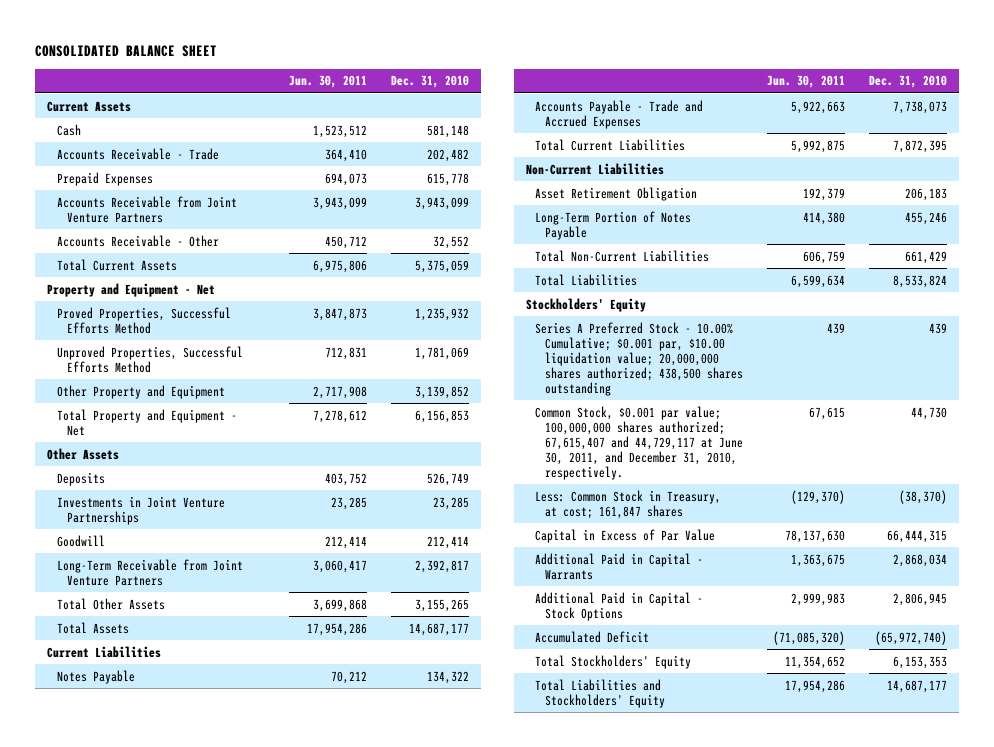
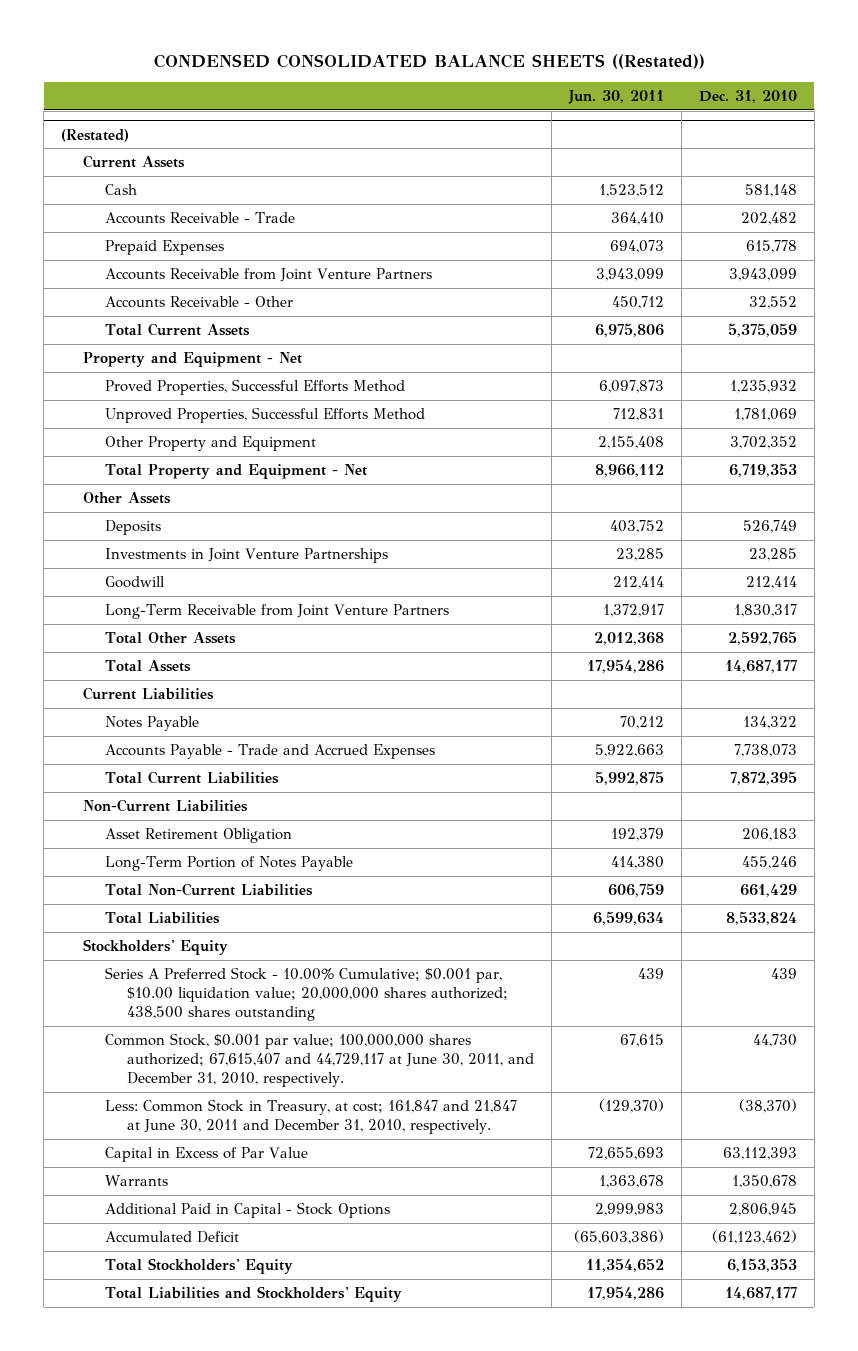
- CONSOLIDATED BALANCE SHEET
+ CONDENSED CONSOLIDATED BALANCE SHEETS ((Restated))
+ (Restated)
- Proved Properties, Successful Efforts Method | 3,847,873 | 1,235,932
+ Proved Properties, Successful Efforts Method | 6,097,873 | 1,235,932
- Other Property and Equipment | 2,717,908 | 3,139,852
- Total Property and Equipment - Net | 7,278,612 | 6,156,853
+ Other Property and Equipment | 2,155,408 | 3,702,352
+ Total Property and Equipment - Net | 8,966,112 | 6,719,353
- Long-Term Receivable from Joint Venture Partners | 3,060,417 | 2,392,817
- Total Other Assets | 3,699,868 | 3,155,265
+ Long-Term Receivable from Joint Venture Partners | 1,372,917 | 1,830,317
+ Total Other Assets | 2,012,368 | 2,592,765
- Less: Common Stock in Treasury, at cost; 161,847 shares | (129,370) | (38,370)
- Capital in Excess of Par Value | 78,137,630 | 66,444,315
- Additional Paid in Capital - Warrants | 1,363,675 | 2,868,034
+ Less: Common Stock in Treasury, at cost; 161,847 and 21,847 at June 30, 2011 and December 31, 2010, respectively. | (129,370) | (38,370)
+ Capital in Excess of Par Value | 72,655,693 | 63,112,393
+ Warrants | 1,363,678 | 1,350,678
- Accumulated Deficit | (71,085,320) | (65,972,740)
+ Accumulated Deficit | (65,603,386) | (61,123,462)

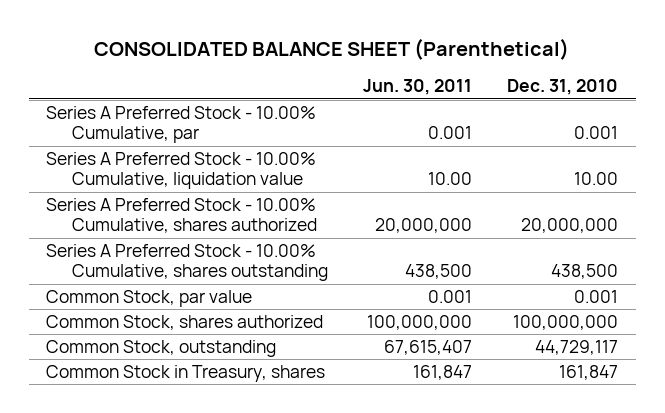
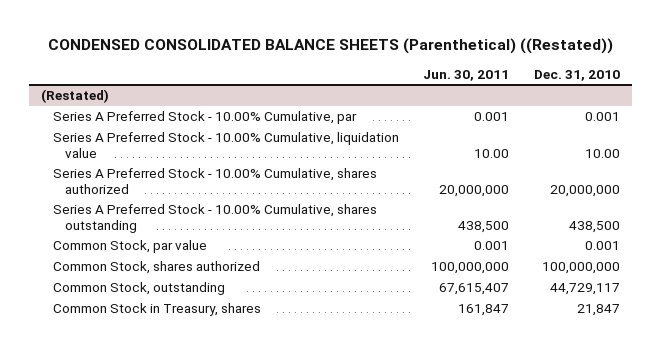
- CONSOLIDATED BALANCE SHEET (Parenthetical)
+ CONDENSED CONSOLIDATED BALANCE SHEETS (Parenthetical) ((Restated))
+ (Restated)
- Common Stock in Treasury, shares | 161,847 | 161,847
+ Common Stock in Treasury, shares | 161,847 | 21,847

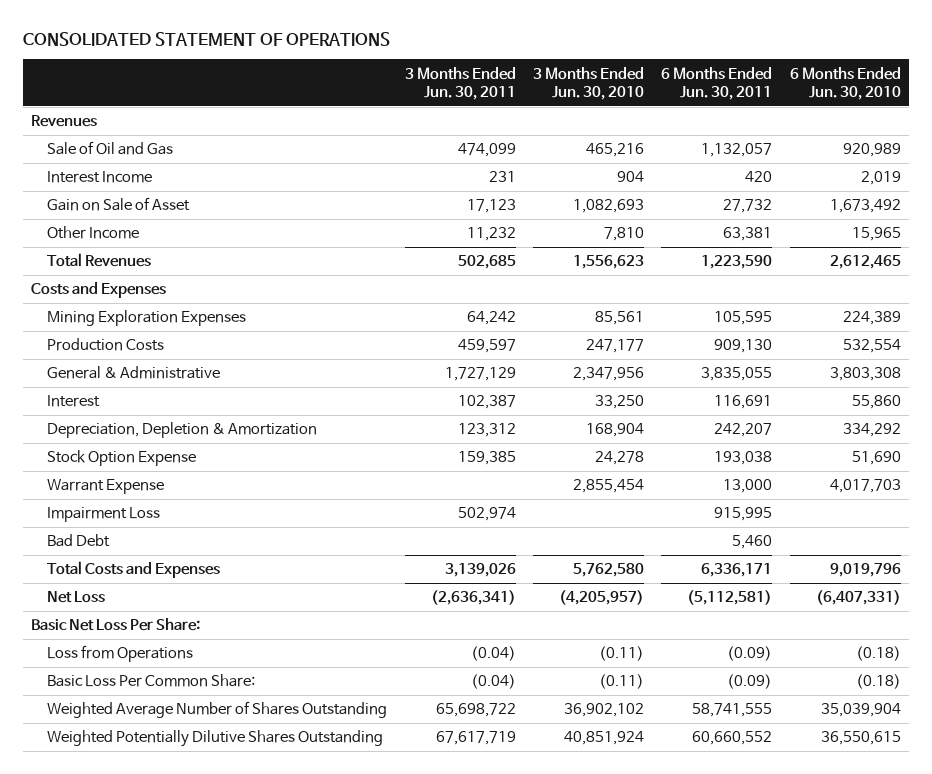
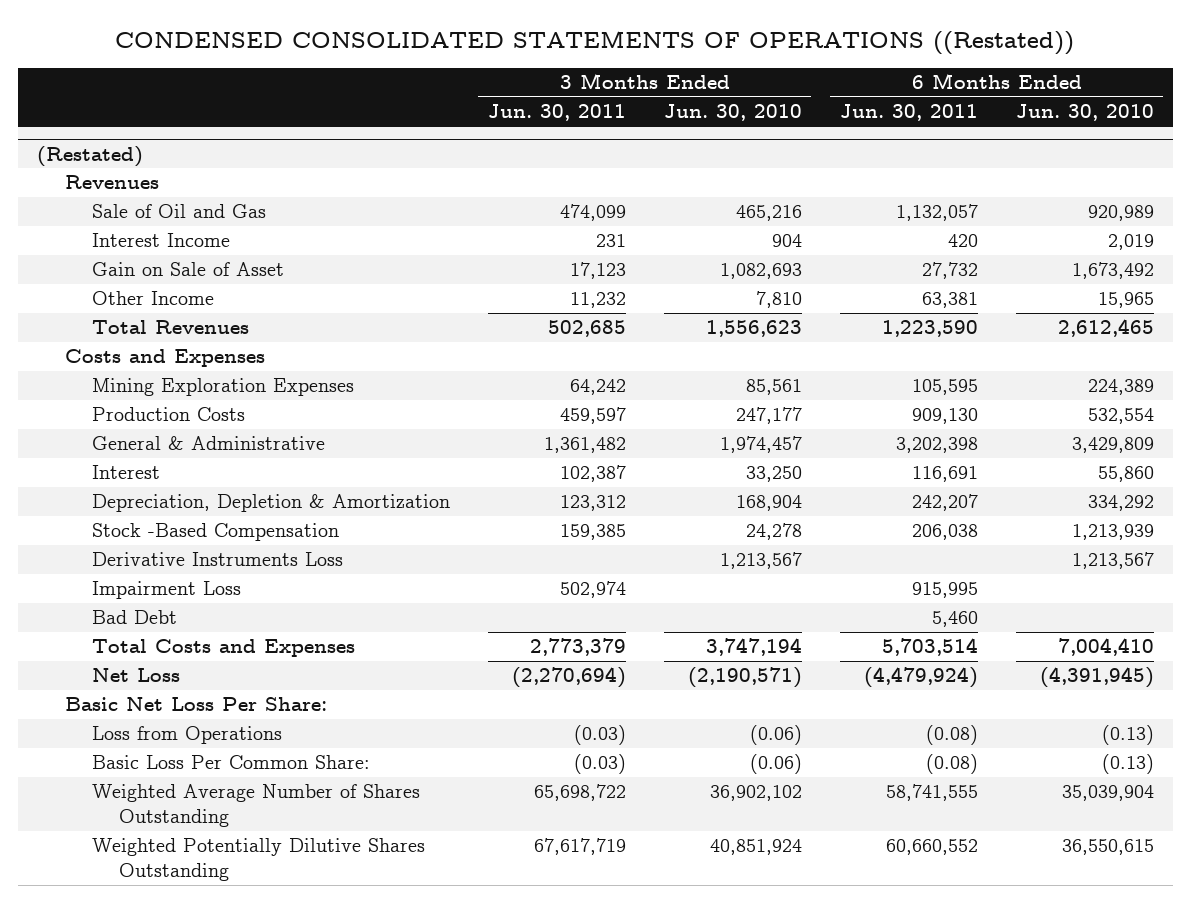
- CONSOLIDATED STATEMENT OF OPERATIONS
+ CONDENSED CONSOLIDATED STATEMENTS OF OPERATIONS ((Restated))
+ (Restated)
- General & Administrative | 1,727,129 | 2,347,956 | 3,835,055 | 3,803,308
+ General & Administrative | 1,361,482 | 1,974,457 | 3,202,398 | 3,429,809
- Stock Option Expense | 159,385 | 24,278 | 193,038 | 51,690
- Warrant Expense | | 2,855,454 | 13,000 | 4,017,703
+ Stock -Based Compensation | 159,385 | 24,278 | 206,038 | 1,213,939
+ Derivative Instruments Loss | | 1,213,567 | | 1,213,567
- Total Costs and Expenses | 3,139,026 | 5,762,580 | 6,336,171 | 9,019,796
- Net Loss | (2,636,341) | (4,205,957) | (5,112,581) | (6,407,331)
+ Total Costs and Expenses | 2,773,379 | 3,747,194 | 5,703,514 | 7,004,410
+ Net Loss | (2,270,694) | (2,190,571) | (4,479,924) | (4,391,945)
- Loss from Operations | (0.04) | (0.11) | (0.09) | (0.18)
- Basic Loss Per Common Share: | (0.04) | (0.11) | (0.09) | (0.18)
+ Loss from Operations | (0.03) | (0.06) | (0.08) | (0.13)
+ Basic Loss Per Common Share: | (0.03) | (0.06) | (0.08) | (0.13)

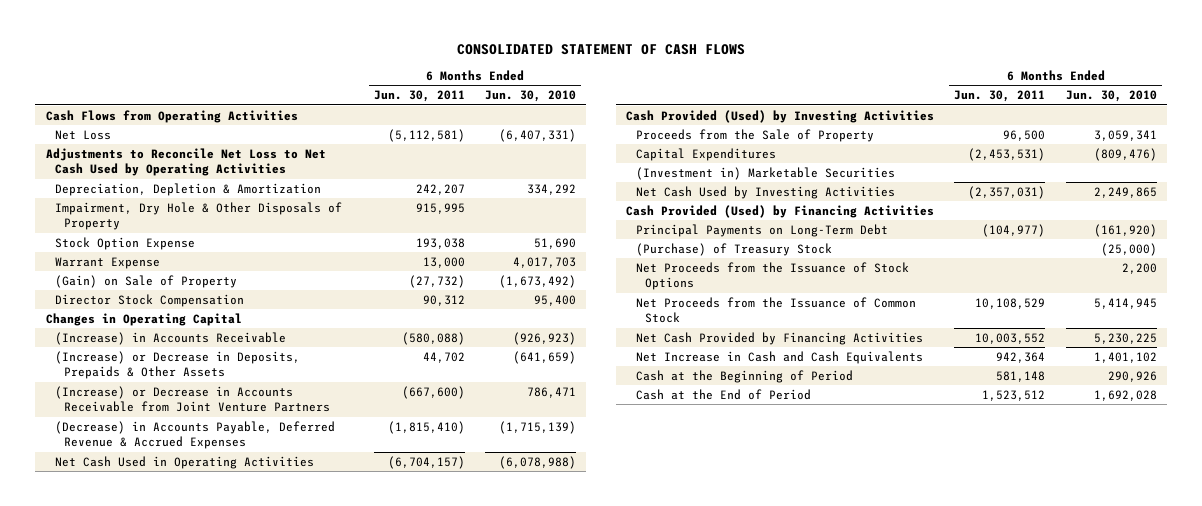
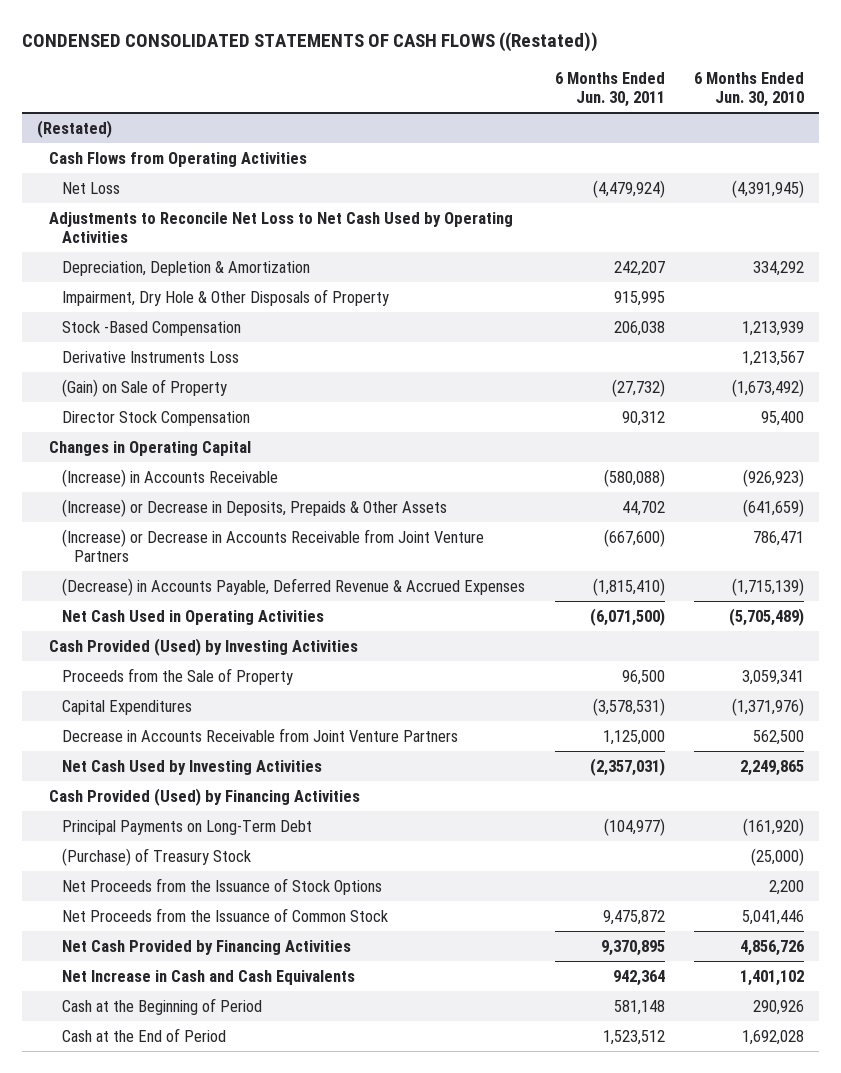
- CONSOLIDATED STATEMENT OF CASH FLOWS
+ CONDENSED CONSOLIDATED STATEMENTS OF CASH FLOWS ((Restated))
+ (Restated)
- Net Loss | (5,112,581) | (6,407,331)
+ Net Loss | (4,479,924) | (4,391,945)
- Stock Option Expense | 193,038 | 51,690
- Warrant Expense | 13,000 | 4,017,703
+ Stock -Based Compensation | 206,038 | 1,213,939
+ Derivative Instruments Loss | | 1,213,567
- Net Cash Used in Operating Activities | (6,704,157) | (6,078,988)
+ Net Cash Used in Operating Activities | (6,071,500) | (5,705,489)
- Capital Expenditures | (2,453,531) | (809,476)
- (Investment in) Marketable Securities
+ Capital Expenditures | (3,578,531) | (1,371,976)
+ Decrease in Accounts Receivable from Joint Venture Partners | 1,125,000 | 562,500
- Net Proceeds from the Issuance of Common Stock | 10,108,529 | 5,414,945
- Net Cash Provided by Financing Activities | 10,003,552 | 5,230,225
+ Net Proceeds from the Issuance of Common Stock | 9,475,872 | 5,041,446
+ Net Cash Provided by Financing Activities | 9,370,895 | 4,856,726

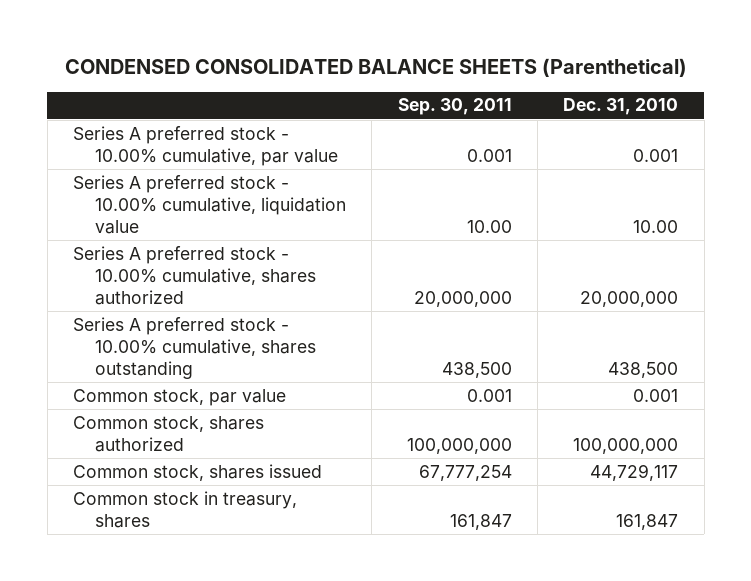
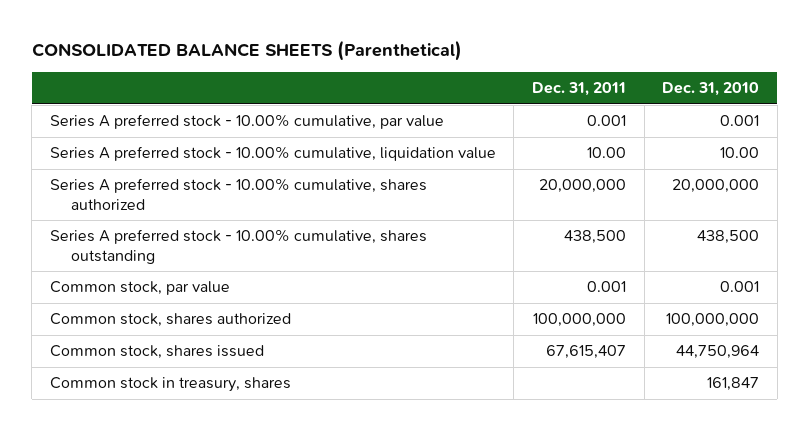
- CONDENSED CONSOLIDATED BALANCE SHEETS (Parenthetical)
+ CONSOLIDATED BALANCE SHEETS (Parenthetical)
- | Sep. 30, 2011 | Dec. 31, 2010
+ | Dec. 31, 2011 | Dec. 31, 2010
- Common stock, shares issued | 67,777,254 | 44,729,117
+ Common stock, shares issued | 67,615,407 | 44,750,964

